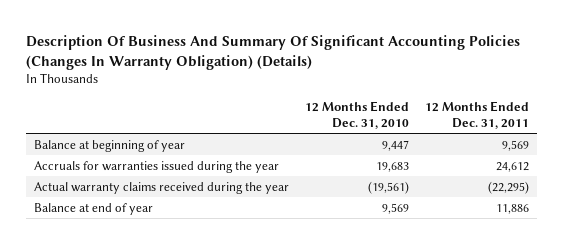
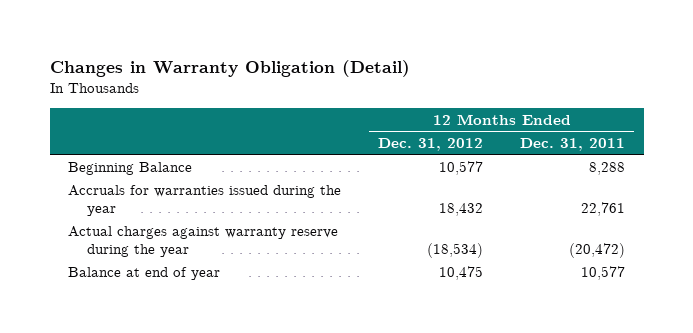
- Description Of Business And Summary Of Significant Accounting Policies (Changes In Warranty Obligation) (Details)
+ Changes in Warranty Obligation (Detail)
- | 12 Months Ended Dec. 31, 2010 | 12 Months Ended Dec. 31, 2011
+ | 12 Months Ended Dec. 31, 2012 | 12 Months Ended Dec. 31, 2011
- Balance at beginning of year | 9,447 | 9,569
- Accruals for warranties issued during the year | 19,683 | 24,612
- Actual warranty claims received during the year | (19,561) | (22,295)
- Balance at end of year | 9,569 | 11,886
+ Beginning Balance | 10,577 | 8,288
+ Accruals for warranties issued during the year | 18,432 | 22,761
+ Actual charges against warranty reserve during the year | (18,534) | (20,472)
+ Balance at end of year | 10,475 | 10,577

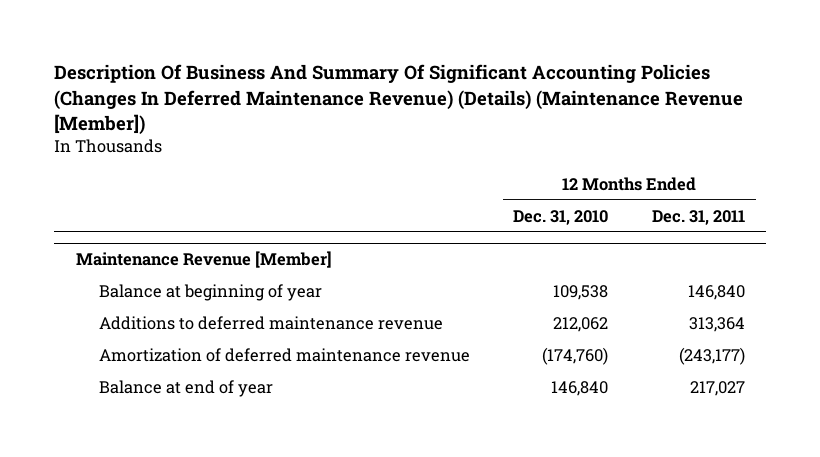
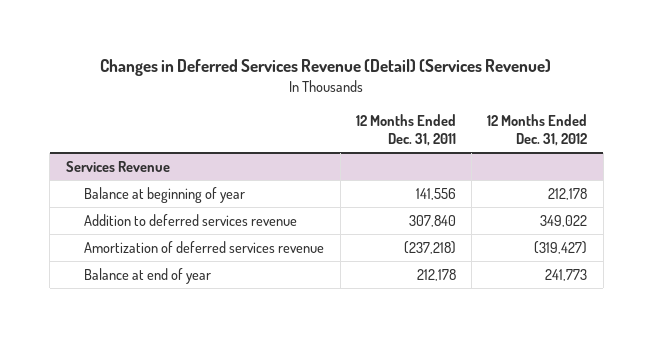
- Description Of Business And Summary Of Significant Accounting Policies (Changes In Deferred Maintenance Revenue) (Details) (Maintenance Revenue [Member])
+ Changes in Deferred Services Revenue (Detail) (Services Revenue)
- | 12 Months Ended Dec. 31, 2010 | 12 Months Ended Dec. 31, 2011
+ | 12 Months Ended Dec. 31, 2011 | 12 Months Ended Dec. 31, 2012
- Maintenance Revenue [Member]
- Balance at beginning of year | 109,538 | 146,840
- Additions to deferred maintenance revenue | 212,062 | 313,364
- Amortization of deferred maintenance revenue | (174,760) | (243,177)
- Balance at end of year | 146,840 | 217,027
+ Services Revenue
+ Balance at beginning of year | 141,556 | 212,178
+ Addition to deferred services revenue | 307,840 | 349,022
+ Amortization of deferred services revenue | (237,218) | (319,427)
+ Balance at end of year | 212,178 | 241,773

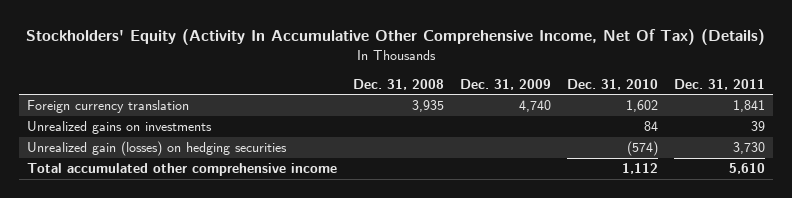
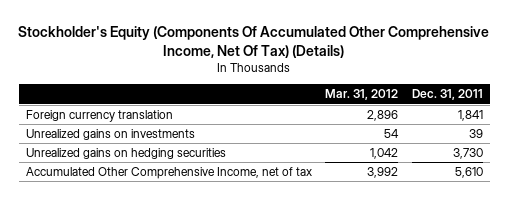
- Stockholders' Equity (Activity In Accumulative Other Comprehensive Income, Net Of Tax) (Details)
+ Stockholder's Equity (Components Of Accumulated Other Comprehensive Income, Net Of Tax) (Details)
- | Dec. 31, 2008 | Dec. 31, 2009 | Dec. 31, 2010 | Dec. 31, 2011
+ | Mar. 31, 2012 | Dec. 31, 2011
- Unrealized gain (losses) on hedging securities | | | (574) | 3,730
- Total accumulated other comprehensive income | | | 1,112 | 5,610
+ Unrealized gains on hedging securities | 1,042 | 3,730
+ Accumulated Other Comprehensive Income, net of tax | 3,992 | 5,610

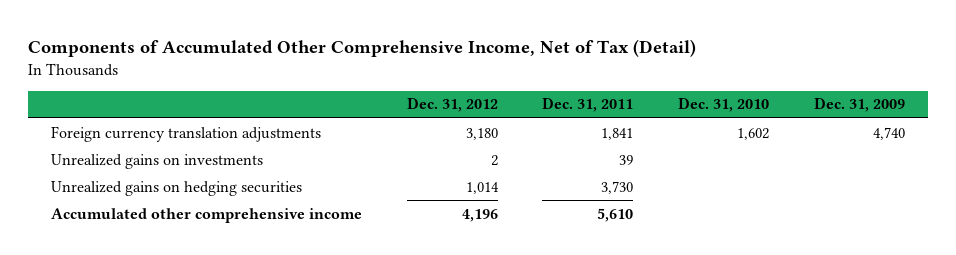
- Stockholder's Equity (Components Of Accumulated Other Comprehensive Income, Net Of Tax) (Details)
+ Components of Accumulated Other Comprehensive Income, Net of Tax (Detail)
- | Mar. 31, 2012 | Dec. 31, 2011
+ | Dec. 31, 2012 | Dec. 31, 2011 | Dec. 31, 2010 | Dec. 31, 2009
- Foreign currency translation | 2,896 | 1,841
+ Foreign currency translation adjustments | 3,180 | 1,841 | 1,602 | 4,740
- Accumulated Other Comprehensive Income, net of tax | 3,992 | 5,610
+ Accumulated other comprehensive income | 4,196 | 5,610 | |

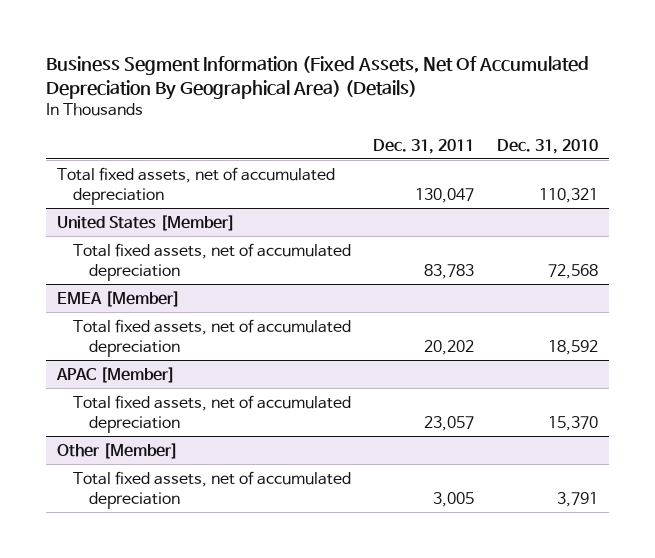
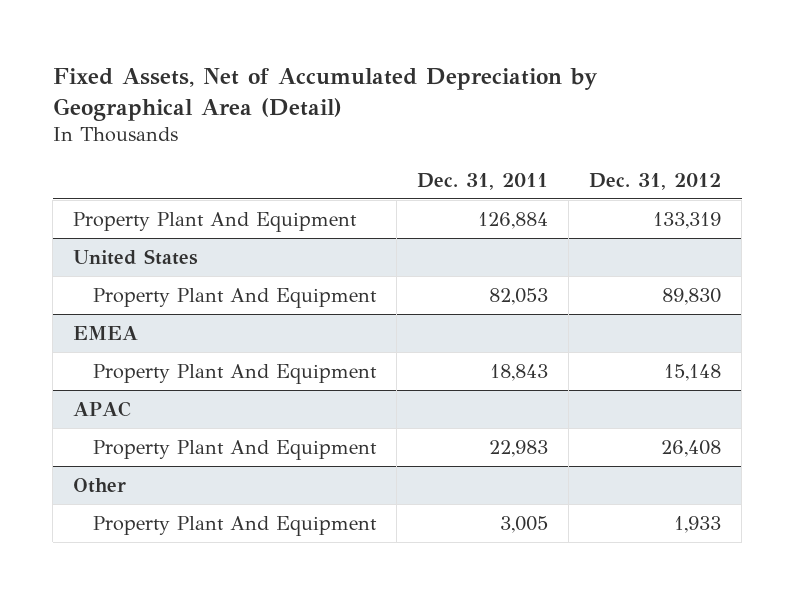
- Business Segment Information (Fixed Assets, Net Of Accumulated Depreciation By Geographical Area) (Details)
+ Fixed Assets, Net of Accumulated Depreciation by Geographical Area (Detail)
- | Dec. 31, 2011 | Dec. 31, 2010
+ | Dec. 31, 2011 | Dec. 31, 2012
- Total fixed assets, net of accumulated depreciation | 130,047 | 110,321
- United States [Member]
- Total fixed assets, net of accumulated depreciation | 83,783 | 72,568
- EMEA [Member]
- Total fixed assets, net of accumulated depreciation | 20,202 | 18,592
- APAC [Member]
- Total fixed assets, net of accumulated depreciation | 23,057 | 15,370
- Other [Member]
- Total fixed assets, net of accumulated depreciation | 3,005 | 3,791
+ Property Plant And Equipment | 126,884 | 133,319
+ United States
+ Property Plant And Equipment | 82,053 | 89,830
+ EMEA
+ Property Plant And Equipment | 18,843 | 15,148
+ APAC
+ Property Plant And Equipment | 22,983 | 26,408
+ Other
+ Property Plant And Equipment | 3,005 | 1,933

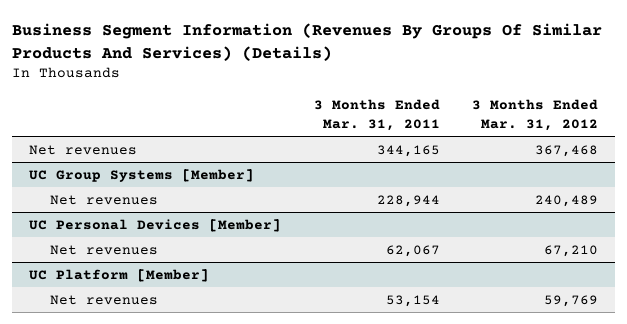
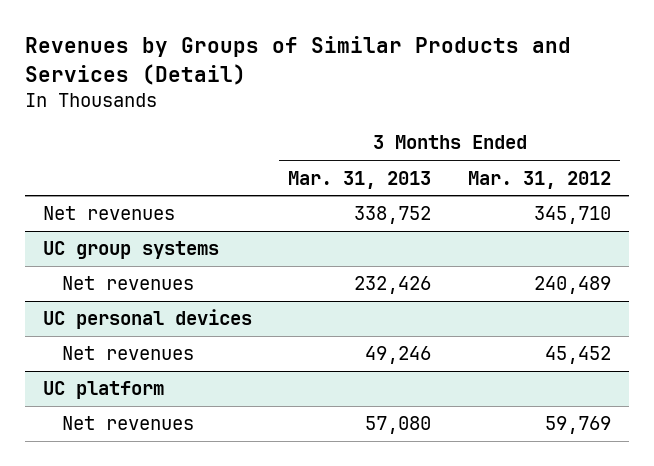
- Business Segment Information (Revenues By Groups Of Similar Products And Services) (Details)
+ Revenues by Groups of Similar Products and Services (Detail)
- | 3 Months Ended Mar. 31, 2011 | 3 Months Ended Mar. 31, 2012
+ | 3 Months Ended Mar. 31, 2013 | 3 Months Ended Mar. 31, 2012
- Net revenues | 344,165 | 367,468
- UC Group Systems [Member]
+ Net revenues | 338,752 | 345,710
+ UC group systems
- UC Personal Devices [Member]
- Net revenues | 62,067 | 67,210
- UC Platform [Member]
+ UC personal devices
+ Net revenues | 49,246 | 45,452
+ UC platform

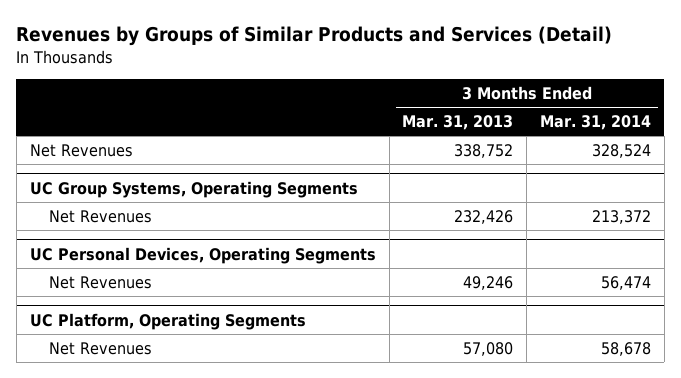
- | 3 Months Ended Mar. 31, 2013 | 3 Months Ended Mar. 31, 2012
+ | 3 Months Ended Mar. 31, 2013 | 3 Months Ended Mar. 31, 2014
- Net revenues | 338,752 | 345,710
- UC group systems
- Net revenues | 232,426 | 240,489
- UC personal devices
- Net revenues | 49,246 | 45,452
- UC platform
- Net revenues | 57,080 | 59,769
+ Net Revenues | 338,752 | 328,524
+ UC Group Systems, Operating Segments
+ Net Revenues | 232,426 | 213,372
+ UC Personal Devices, Operating Segments
+ Net Revenues | 49,246 | 56,474
+ UC Platform, Operating Segments
+ Net Revenues | 57,080 | 58,678

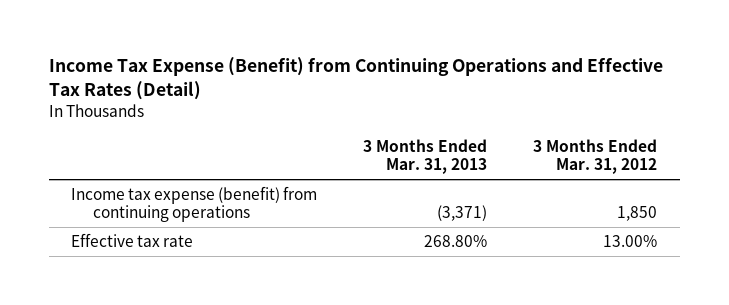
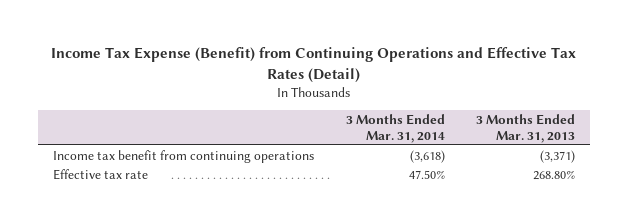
- | 3 Months Ended Mar. 31, 2013 | 3 Months Ended Mar. 31, 2012
+ | 3 Months Ended Mar. 31, 2014 | 3 Months Ended Mar. 31, 2013
- Income tax expense (benefit) from continuing operations | (3,371) | 1,850
+ Income tax benefit from continuing operations | (3,618) | (3,371)

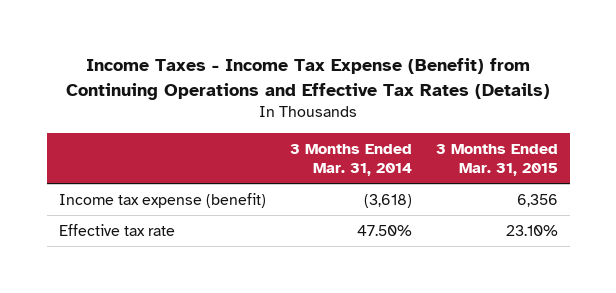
- Income Tax Expense (Benefit) from Continuing Operations and Effective Tax Rates (Detail)
+ Income Taxes - Income Tax Expense (Benefit) from Continuing Operations and Effective Tax Rates (Details)
- | 3 Months Ended Mar. 31, 2014 | 3 Months Ended Mar. 31, 2013
+ | 3 Months Ended Mar. 31, 2014 | 3 Months Ended Mar. 31, 2015
- Income tax benefit from continuing operations | (3,618) | (3,371)
+ Income tax expense (benefit) | (3,618) | 6,356

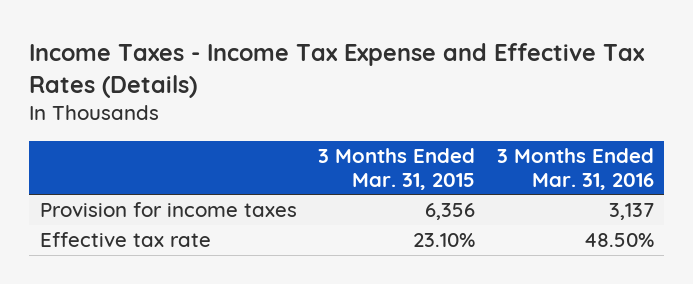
- Income Taxes - Income Tax Expense (Benefit) from Continuing Operations and Effective Tax Rates (Details)
+ Income Taxes - Income Tax Expense and Effective Tax Rates (Details)
- | 3 Months Ended Mar. 31, 2014 | 3 Months Ended Mar. 31, 2015
+ | 3 Months Ended Mar. 31, 2015 | 3 Months Ended Mar. 31, 2016
- Income tax expense (benefit) | (3,618) | 6,356
+ Provision for income taxes | 6,356 | 3,137

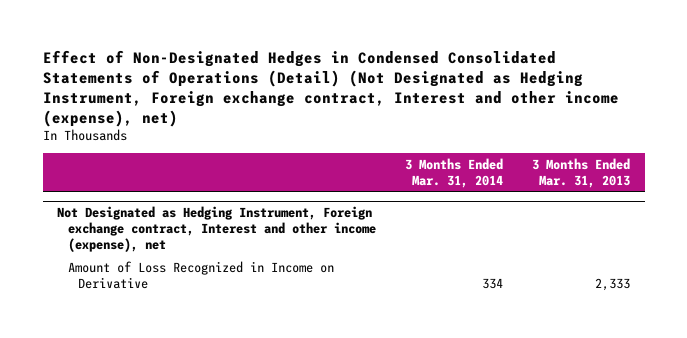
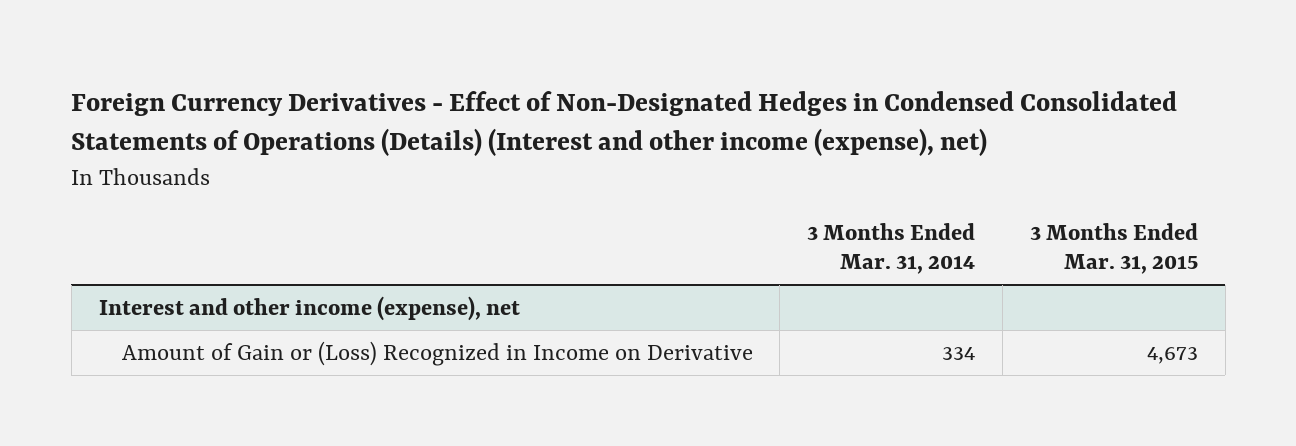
- Effect of Non-Designated Hedges in Condensed Consolidated Statements of Operations (Detail) (Not Designated as Hedging Instrument, Foreign exchange contract, Interest and other income (expense), net)
+ Foreign Currency Derivatives - Effect of Non-Designated Hedges in Condensed Consolidated Statements of Operations (Details) (Interest and other income (expense), net)
- | 3 Months Ended Mar. 31, 2014 | 3 Months Ended Mar. 31, 2013
+ | 3 Months Ended Mar. 31, 2014 | 3 Months Ended Mar. 31, 2015
- Not Designated as Hedging Instrument, Foreign exchange contract, Interest and other income (expense), net
- Amount of Loss Recognized in Income on Derivative | 334 | 2,333
+ Interest and other income (expense), net
+ Amount of Gain or (Loss) Recognized in Income on Derivative | 334 | 4,673

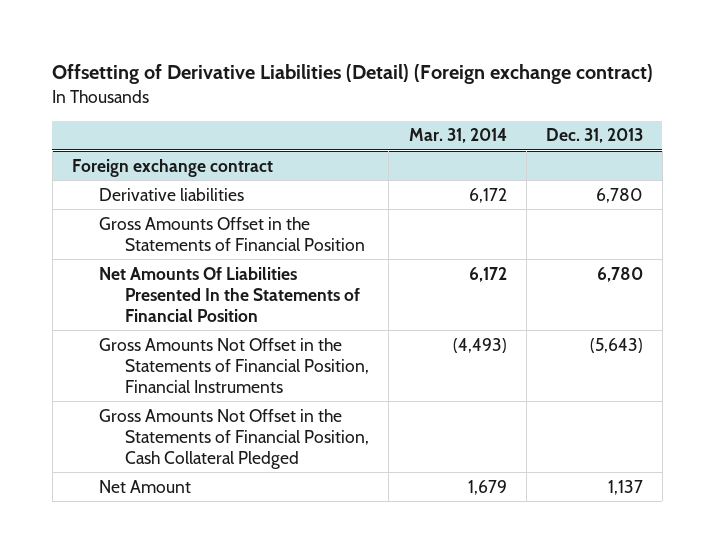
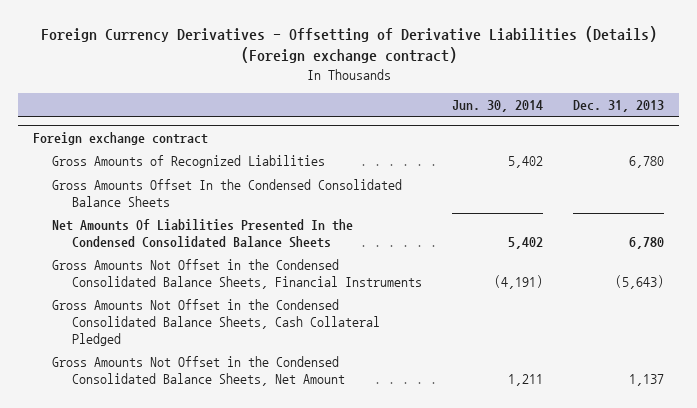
- Offsetting of Derivative Liabilities (Detail) (Foreign exchange contract)
+ Foreign Currency Derivatives - Offsetting of Derivative Liabilities (Details) (Foreign exchange contract)
- | Mar. 31, 2014 | Dec. 31, 2013
+ | Jun. 30, 2014 | Dec. 31, 2013
@ Foreign exchange contract
- Derivative liabilities | 6,172 | 6,780
- Gross Amounts Offset in the Statements of Financial Position
- Net Amounts Of Liabilities Presented In the Statements of Financial Position | 6,172 | 6,780
- Gross Amounts Not Offset in the Statements of Financial Position, Financial Instruments | (4,493) | (5,643)
- Gross Amounts Not Offset in the Statements of Financial Position, Cash Collateral Pledged
- Net Amount | 1,679 | 1,137
+ Gross Amounts of Recognized Liabilities | 5,402 | 6,780
+ Gross Amounts Offset In the Condensed Consolidated Balance Sheets
+ Net Amounts Of Liabilities Presented In the Condensed Consolidated Balance Sheets | 5,402 | 6,780
+ Gross Amounts Not Offset in the Condensed Consolidated Balance Sheets, Financial Instruments | (4,191) | (5,643)
+ Gross Amounts Not Offset in the Condensed Consolidated Balance Sheets, Cash Collateral Pledged
+ Gross Amounts Not Offset in the Condensed Consolidated Balance Sheets, Net Amount | 1,211 | 1,137

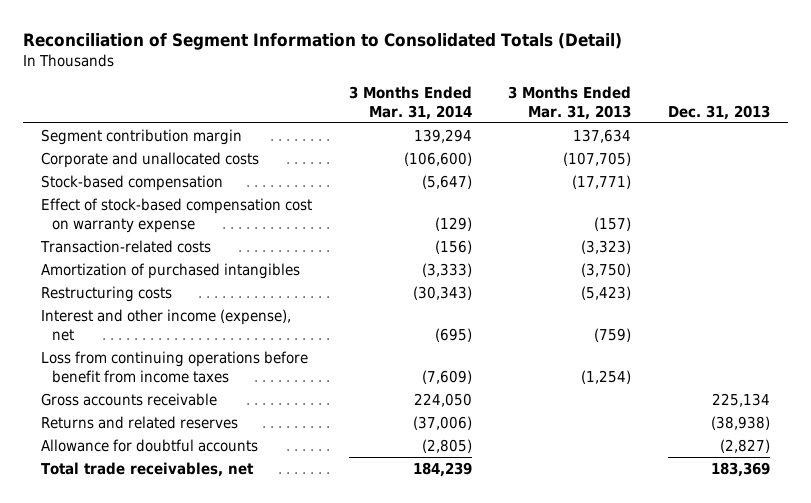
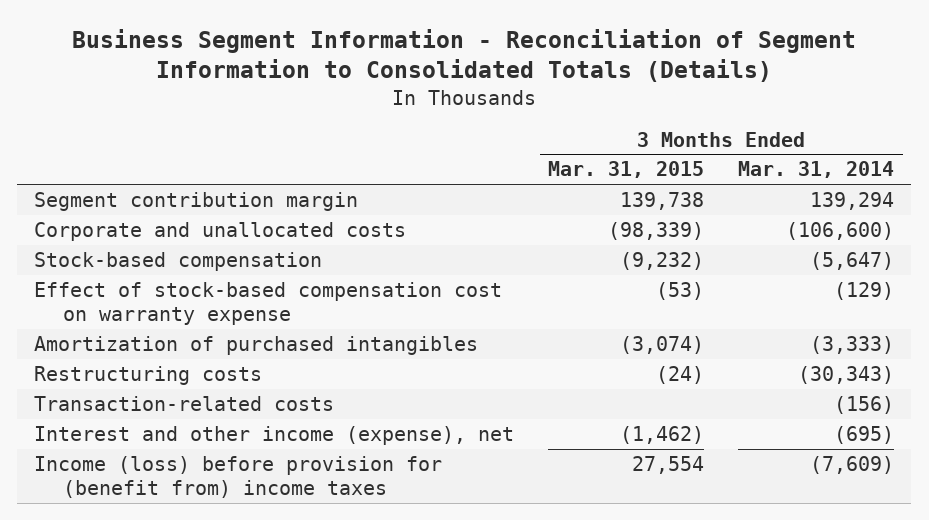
- Reconciliation of Segment Information to Consolidated Totals (Detail)
+ Business Segment Information - Reconciliation of Segment Information to Consolidated Totals (Details)
- | 3 Months Ended Mar. 31, 2014 | 3 Months Ended Mar. 31, 2013 | Dec. 31, 2013
+ | 3 Months Ended Mar. 31, 2015 | 3 Months Ended Mar. 31, 2014
moved down: Transaction-related costs | | (156)
- Loss from continuing operations before benefit from income taxes | (7,609) | (1,254) |
- Gross accounts receivable | 224,050 | | 225,134
- Returns and related reserves | (37,006) | | (38,938)
- Allowance for doubtful accounts | (2,805) | | (2,827)
- Total trade receivables, net | 184,239 | | 183,369
+ Income (loss) before provision for (benefit from) income taxes | 27,554 | (7,609)

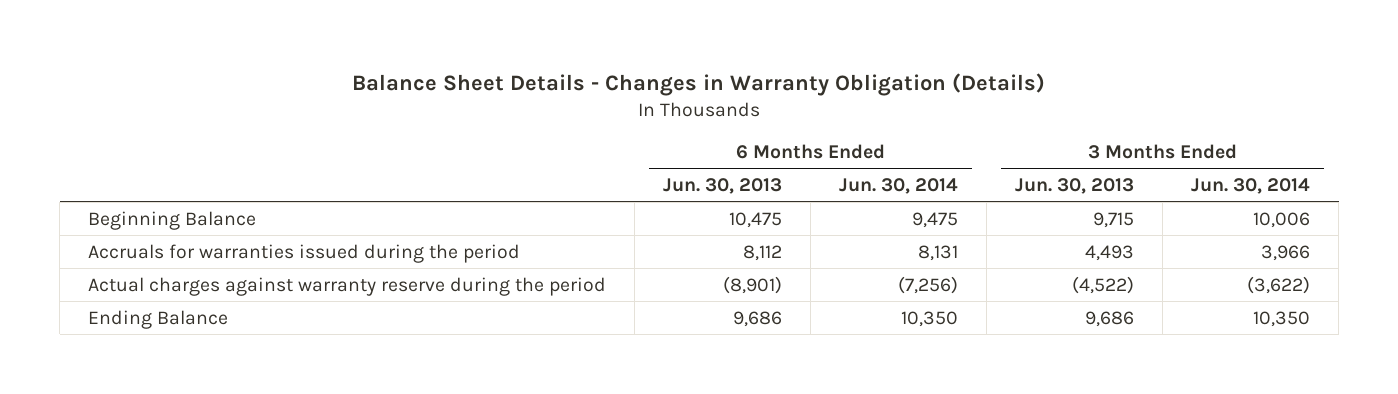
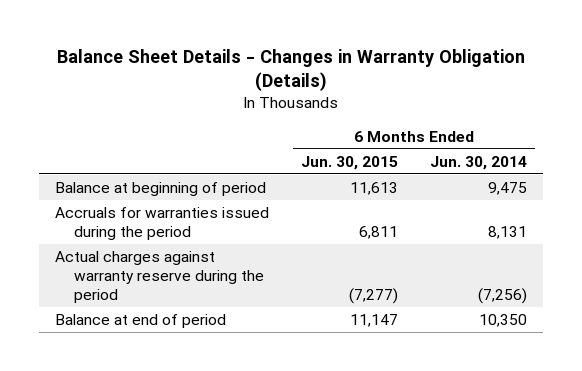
- | 6 Months Ended Jun. 30, 2013 | 6 Months Ended Jun. 30, 2014 | 3 Months Ended Jun. 30, 2013 | 3 Months Ended Jun. 30, 2014
+ | 6 Months Ended Jun. 30, 2015 | 6 Months Ended Jun. 30, 2014
- Beginning Balance | 10,475 | 9,475 | 9,715 | 10,006
+ Balance at beginning of period | 11,613 | 9,475
- Ending Balance | 9,686 | 10,350 | 9,686 | 10,350
+ Balance at end of period | 11,147 | 10,350

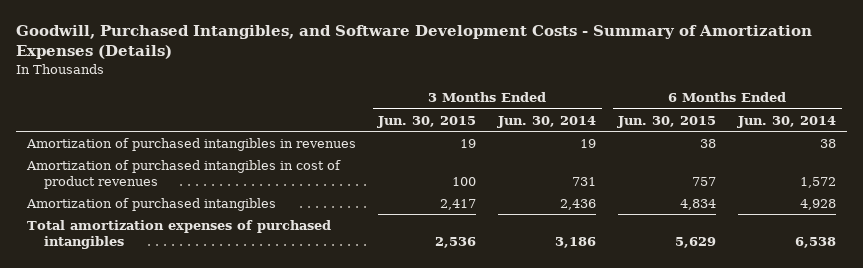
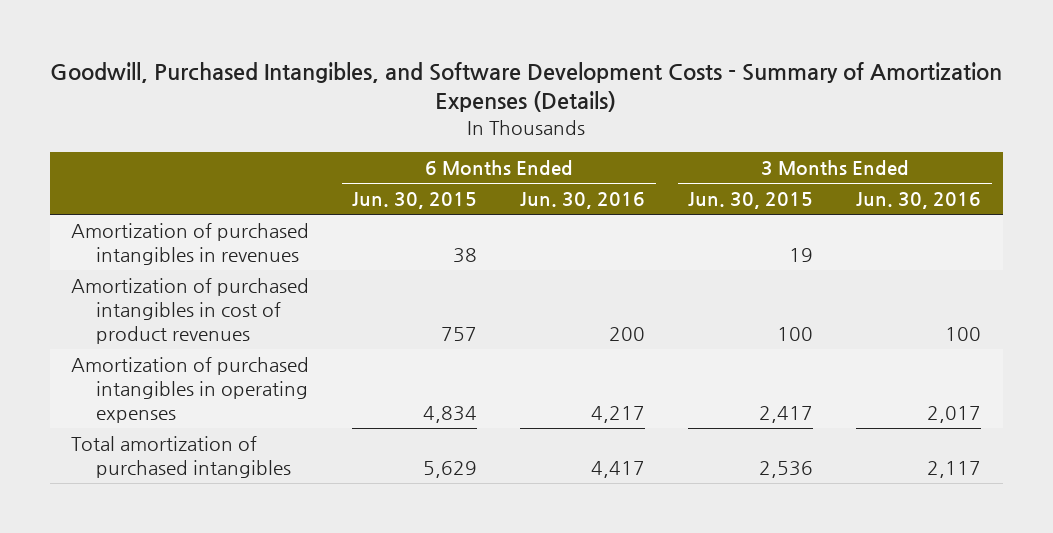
- | 3 Months Ended Jun. 30, 2015 | 3 Months Ended Jun. 30, 2014 | 6 Months Ended Jun. 30, 2015 | 6 Months Ended Jun. 30, 2014
+ | 6 Months Ended Jun. 30, 2015 | 6 Months Ended Jun. 30, 2016 | 3 Months Ended Jun. 30, 2015 | 3 Months Ended Jun. 30, 2016
- Amortization of purchased intangibles | 2,417 | 2,436 | 4,834 | 4,928
- Total amortization expenses of purchased intangibles | 2,536 | 3,186 | 5,629 | 6,538
+ Amortization of purchased intangibles in operating expenses | 4,834 | 4,217 | 2,417 | 2,017
+ Total amortization of purchased intangibles | 5,629 | 4,417 | 2,536 | 2,117

